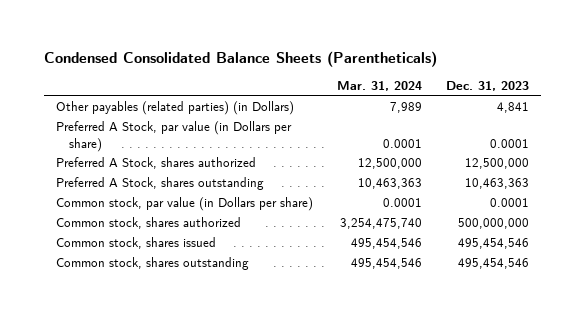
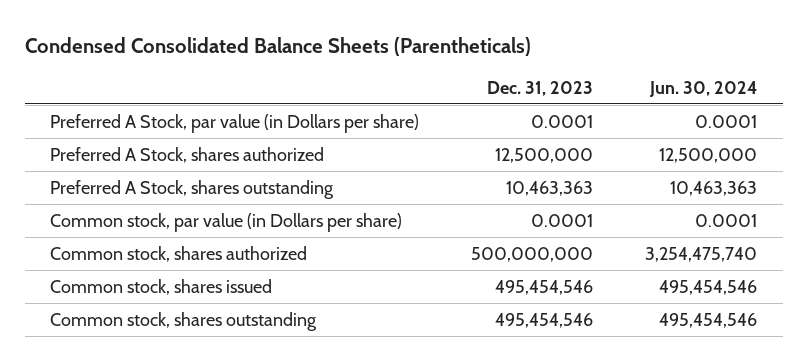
- | Mar. 31, 2024 | Dec. 31, 2023
+ | Dec. 31, 2023 | Jun. 30, 2024
- Other payables (related parties) (in Dollars) | 7,989 | 4,841

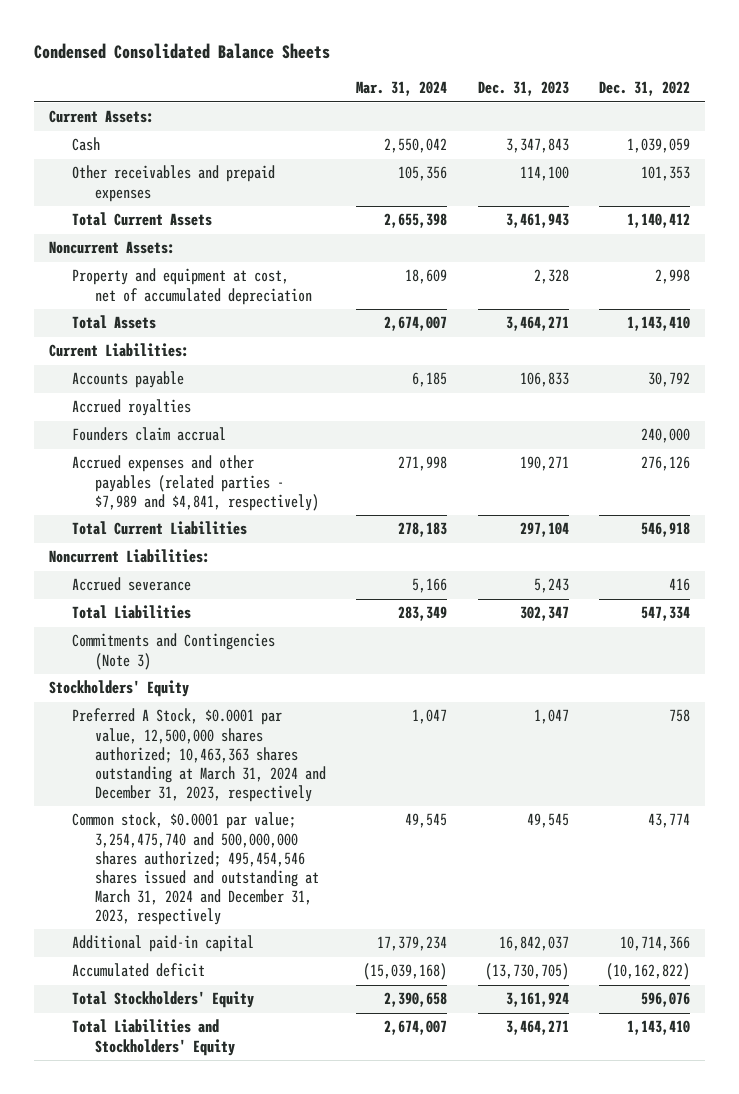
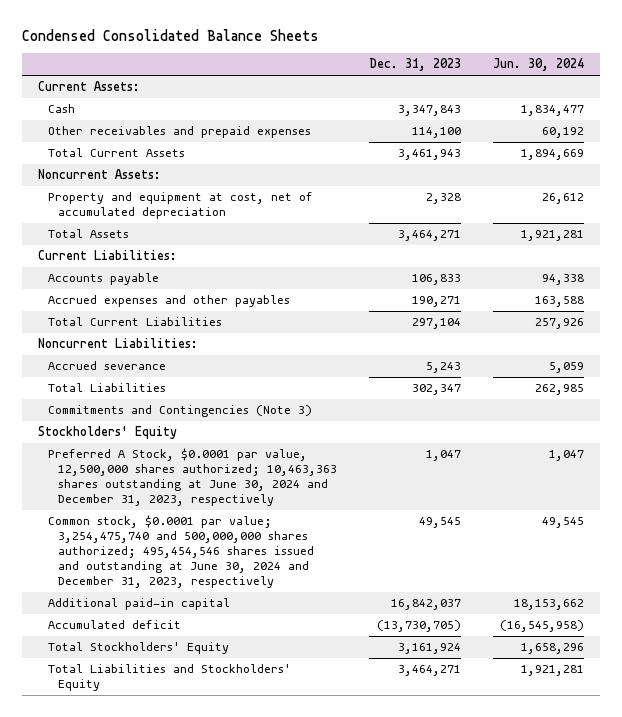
- | Mar. 31, 2024 | Dec. 31, 2023 | Dec. 31, 2022
+ | Dec. 31, 2023 | Jun. 30, 2024
- Accrued royalties
- Founders claim accrual | | | 240,000
- Accrued expenses and other payables (related parties - $7,989 and $4,841, respectively) | 271,998 | 190,271 | 276,126
+ Accrued expenses and other payables | 190,271 | 163,588
- Preferred A Stock, $0.0001 par value, 12,500,000 shares authorized; 10,463,363 shares outstanding at March 31, 2024 and December 31, 2023, respectively | 1,047 | 1,047 | 758
- Common stock, $0.0001 par value; 3,254,475,740 and 500,000,000 shares authorized; 495,454,546 shares issued and outstanding at March 31, 2024 and December 31, 2023, respectively | 49,545 | 49,545 | 43,774
+ Preferred A Stock, $0.0001 par value, 12,500,000 shares authorized; 10,463,363 shares outstanding at June 30, 2024 and December 31, 2023, respectively | 1,047 | 1,047
+ Common stock, $0.0001 par value; 3,254,475,740 and 500,000,000 shares authorized; 495,454,546 shares issued and outstanding at June 30, 2024 and December 31, 2023, respectively | 49,545 | 49,545

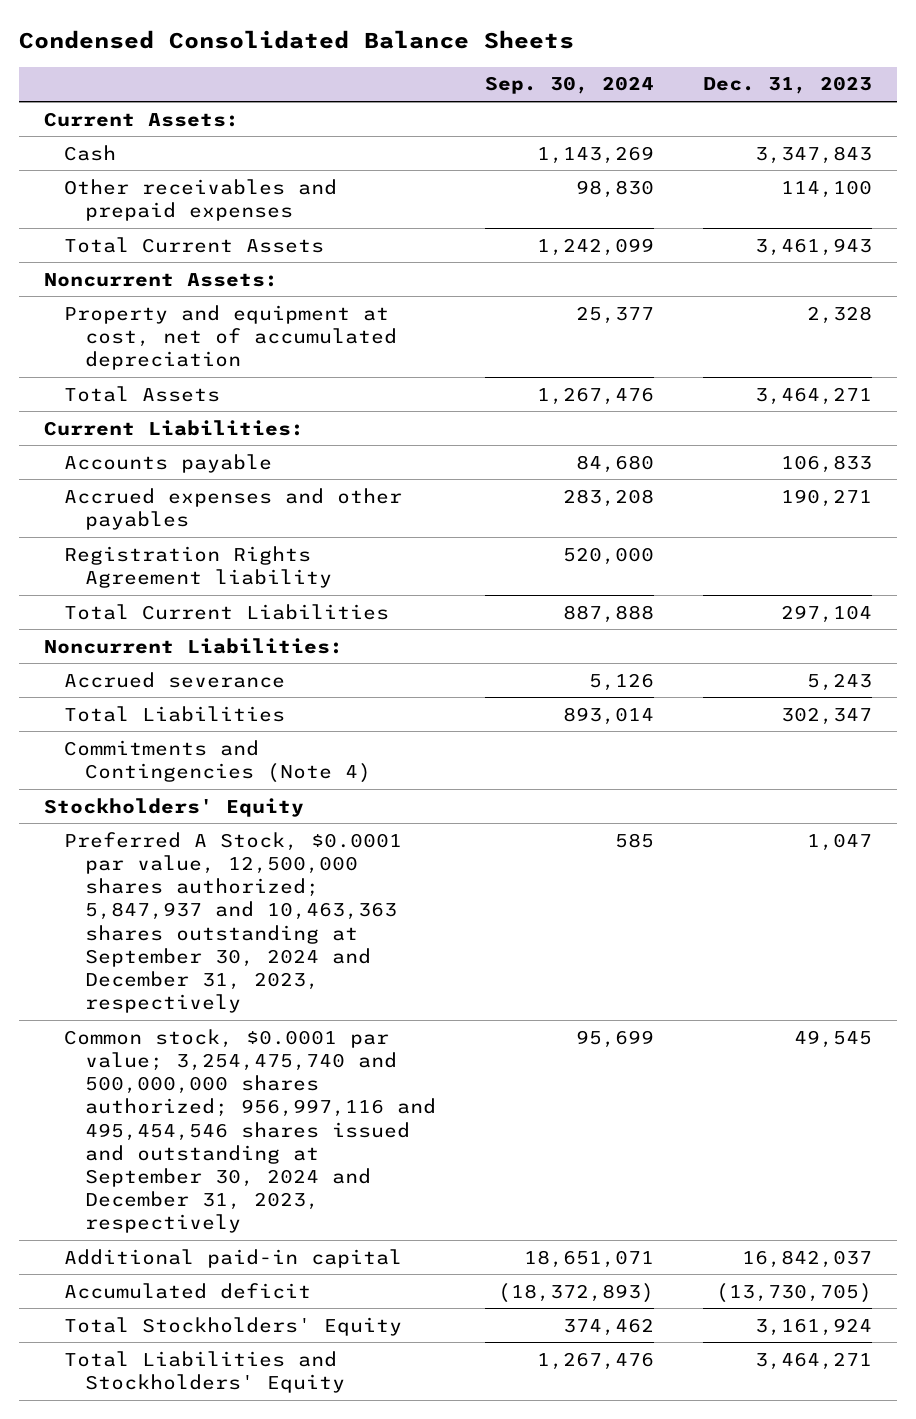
- | Dec. 31, 2023 | Jun. 30, 2024
+ | Sep. 30, 2024 | Dec. 31, 2023
+ Registration Rights Agreement liability | 520,000 |
- Commitments and Contingencies (Note 3)
+ Commitments and Contingencies (Note 4)
- Preferred A Stock, $0.0001 par value, 12,500,000 shares authorized; 10,463,363 shares outstanding at June 30, 2024 and December 31, 2023, respectively | 1,047 | 1,047
- Common stock, $0.0001 par value; 3,254,475,740 and 500,000,000 shares authorized; 495,454,546 shares issued and outstanding at June 30, 2024 and December 31, 2023, respectively | 49,545 | 49,545
+ Preferred A Stock, $0.0001 par value, 12,500,000 shares authorized; 5,847,937 and 10,463,363 shares outstanding at September 30, 2024 and December 31, 2023, respectively | 585 | 1,047
+ Common stock, $0.0001 par value; 3,254,475,740 and 500,000,000 shares authorized; 956,997,116 and 495,454,546 shares issued and outstanding at September 30, 2024 and December 31, 2023, respectively | 95,699 | 49,545

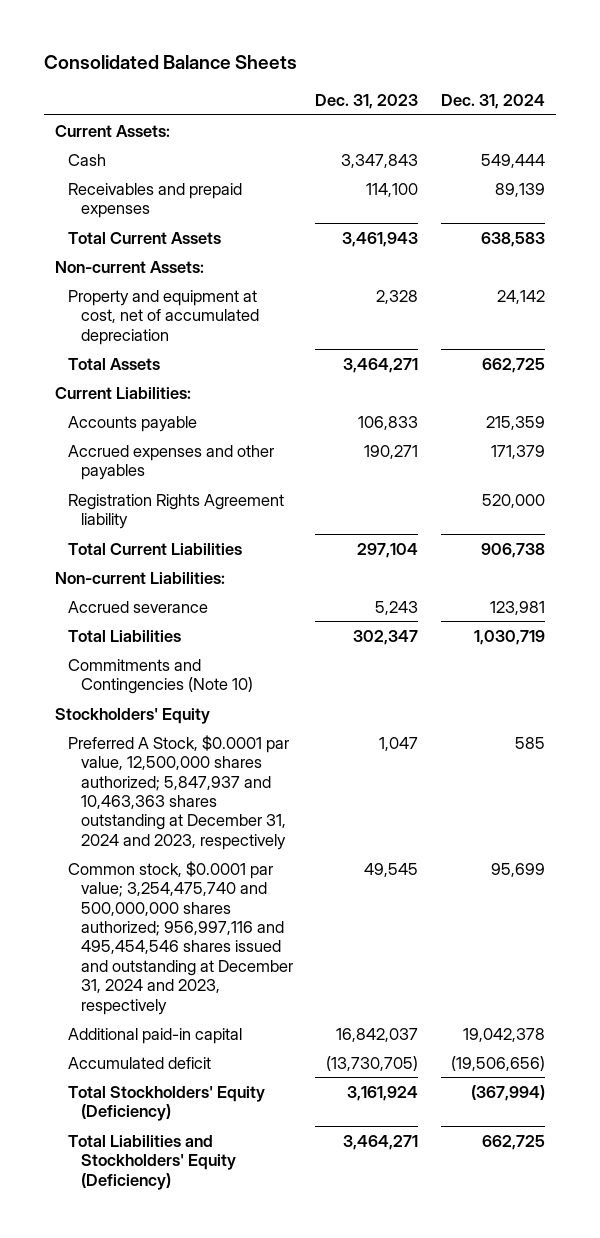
- Condensed Consolidated Balance Sheets
+ Consolidated Balance Sheets
- | Sep. 30, 2024 | Dec. 31, 2023
+ | Dec. 31, 2023 | Dec. 31, 2024
- Other receivables and prepaid expenses | 98,830 | 114,100
+ Receivables and prepaid expenses | 114,100 | 89,139
- Noncurrent Assets:
+ Non-current Assets:
- Noncurrent Liabilities:
+ Non-current Liabilities:
- Commitments and Contingencies (Note 4)
+ Commitments and Contingencies (Note 10)
- Preferred A Stock, $0.0001 par value, 12,500,000 shares authorized; 5,847,937 and 10,463,363 shares outstanding at September 30, 2024 and December 31, 2023, respectively | 585 | 1,047
- Common stock, $0.0001 par value; 3,254,475,740 and 500,000,000 shares authorized; 956,997,116 and 495,454,546 shares issued and outstanding at September 30, 2024 and December 31, 2023, respectively | 95,699 | 49,545
+ Preferred A Stock, $0.0001 par value, 12,500,000 shares authorized; 5,847,937 and 10,463,363 shares outstanding at December 31, 2024 and 2023, respectively | 1,047 | 585
+ Common stock, $0.0001 par value; 3,254,475,740 and 500,000,000 shares authorized; 956,997,116 and 495,454,546 shares issued and outstanding at December 31, 2024 and 2023, respectively | 49,545 | 95,699
- Total Stockholders' Equity | 374,462 | 3,161,924
- Total Liabilities and Stockholders' Equity | 1,267,476 | 3,464,271
+ Total Stockholders' Equity (Deficiency) | 3,161,924 | (367,994)
+ Total Liabilities and Stockholders' Equity (Deficiency) | 3,464,271 | 662,725

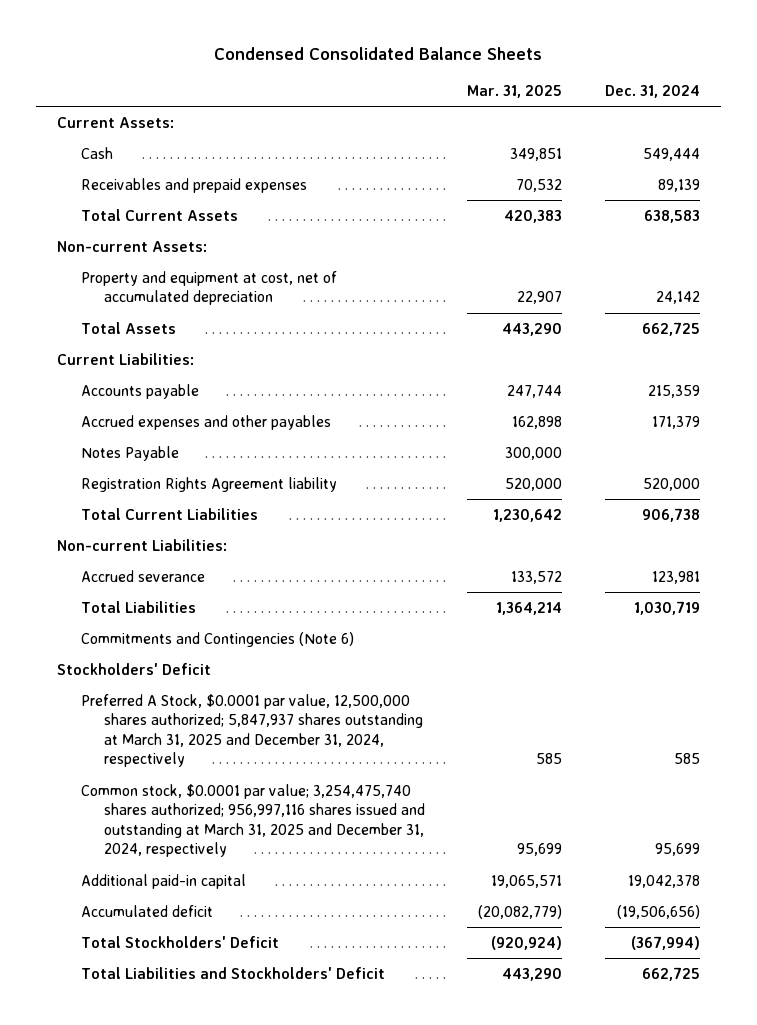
- Consolidated Balance Sheets
+ Condensed Consolidated Balance Sheets
- | Dec. 31, 2023 | Dec. 31, 2024
+ | Mar. 31, 2025 | Dec. 31, 2024
+ Notes Payable | 300,000 |
- Commitments and Contingencies (Note 10)
- Stockholders' Equity
- Preferred A Stock, $0.0001 par value, 12,500,000 shares authorized; 5,847,937 and 10,463,363 shares outstanding at December 31, 2024 and 2023, respectively | 1,047 | 585
- Common stock, $0.0001 par value; 3,254,475,740 and 500,000,000 shares authorized; 956,997,116 and 495,454,546 shares issued and outstanding at December 31, 2024 and 2023, respectively | 49,545 | 95,699
+ Commitments and Contingencies (Note 6)
+ Stockholders' Deficit
+ Preferred A Stock, $0.0001 par value, 12,500,000 shares authorized; 5,847,937 shares outstanding at March 31, 2025 and December 31, 2024, respectively | 585 | 585
+ Common stock, $0.0001 par value; 3,254,475,740 shares authorized; 956,997,116 shares issued and outstanding at March 31, 2025 and December 31, 2024, respectively | 95,699 | 95,699
- Total Stockholders' Equity (Deficiency) | 3,161,924 | (367,994)
- Total Liabilities and Stockholders' Equity (Deficiency) | 3,464,271 | 662,725
+ Total Stockholders' Deficit | (920,924) | (367,994)
+ Total Liabilities and Stockholders' Deficit | 443,290 | 662,725

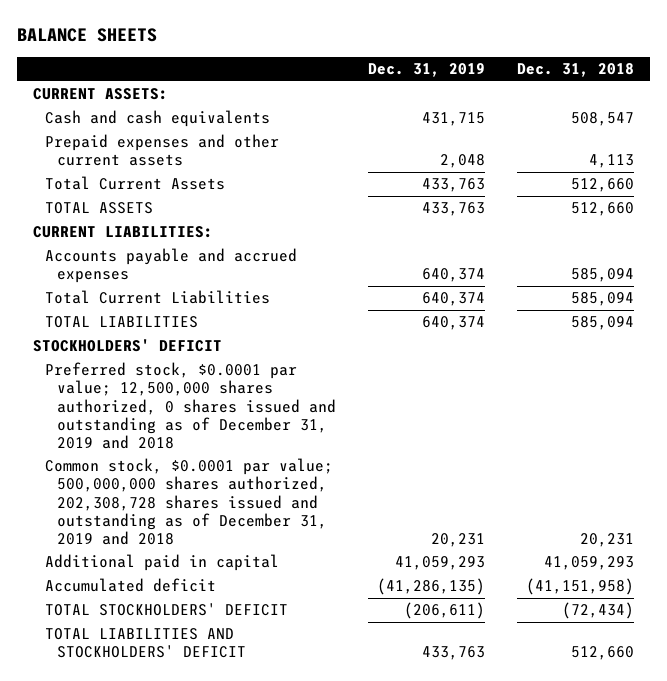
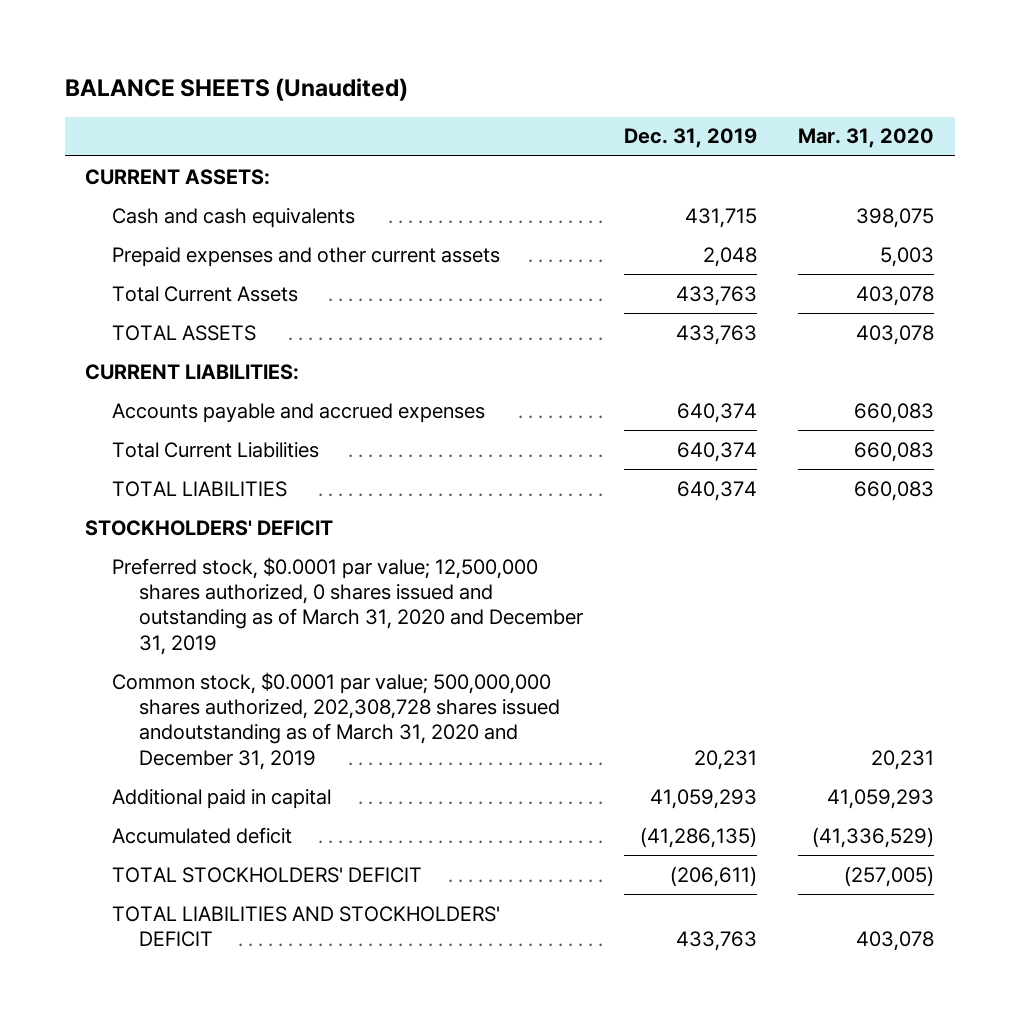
- BALANCE SHEETS
+ BALANCE SHEETS (Unaudited)
- | Dec. 31, 2019 | Dec. 31, 2018
+ | Dec. 31, 2019 | Mar. 31, 2020
- Preferred stock, $0.0001 par value; 12,500,000 shares authorized, 0 shares issued and outstanding as of December 31, 2019 and 2018
- Common stock, $0.0001 par value; 500,000,000 shares authorized, 202,308,728 shares issued and outstanding as of December 31, 2019 and 2018 | 20,231 | 20,231
+ Preferred stock, $0.0001 par value; 12,500,000 shares authorized, 0 shares issued and outstanding as of March 31, 2020 and December 31, 2019
+ Common stock, $0.0001 par value; 500,000,000 shares authorized, 202,308,728 shares issued andoutstanding as of March 31, 2020 and December 31, 2019 | 20,231 | 20,231

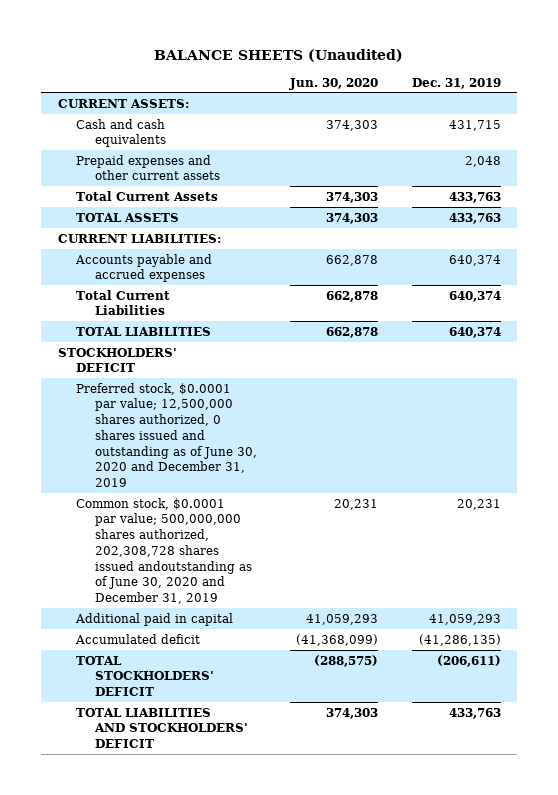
- | Dec. 31, 2019 | Mar. 31, 2020
+ | Jun. 30, 2020 | Dec. 31, 2019
- Preferred stock, $0.0001 par value; 12,500,000 shares authorized, 0 shares issued and outstanding as of March 31, 2020 and December 31, 2019
- Common stock, $0.0001 par value; 500,000,000 shares authorized, 202,308,728 shares issued andoutstanding as of March 31, 2020 and December 31, 2019 | 20,231 | 20,231
+ Preferred stock, $0.0001 par value; 12,500,000 shares authorized, 0 shares issued and outstanding as of June 30, 2020 and December 31, 2019
+ Common stock, $0.0001 par value; 500,000,000 shares authorized, 202,308,728 shares issued andoutstanding as of June 30, 2020 and December 31, 2019 | 20,231 | 20,231

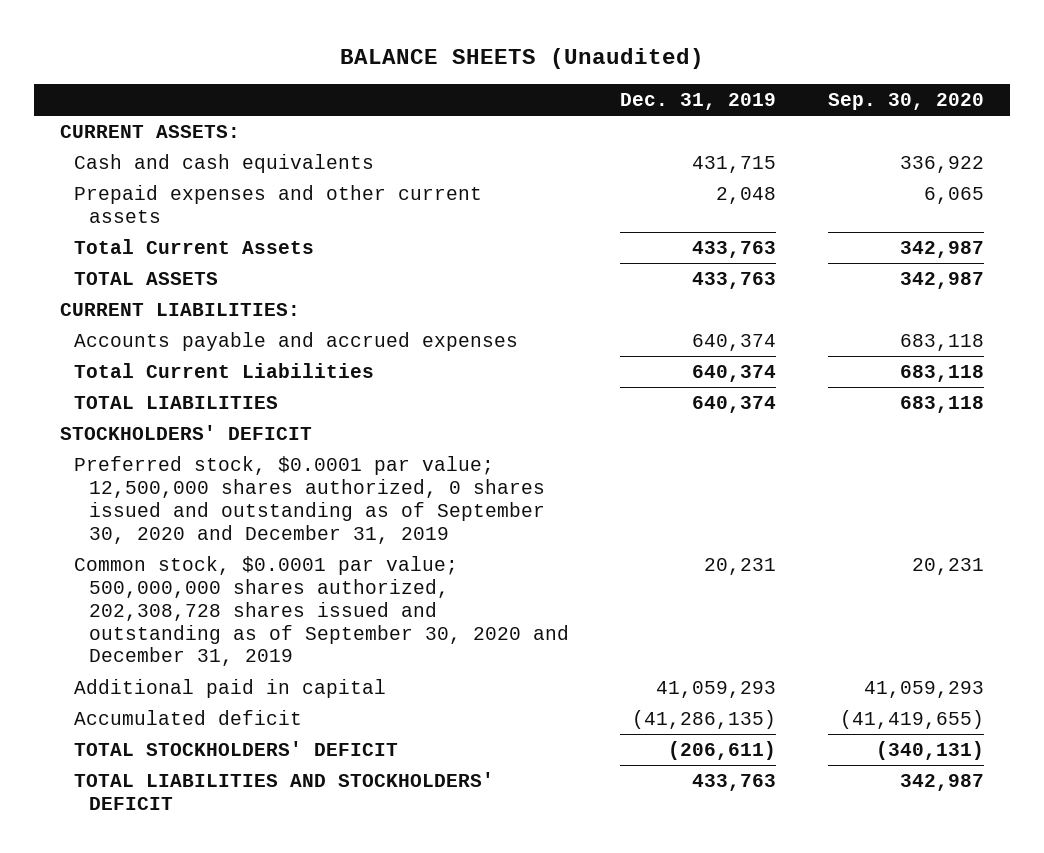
- | Jun. 30, 2020 | Dec. 31, 2019
+ | Dec. 31, 2019 | Sep. 30, 2020
- Preferred stock, $0.0001 par value; 12,500,000 shares authorized, 0 shares issued and outstanding as of June 30, 2020 and December 31, 2019
- Common stock, $0.0001 par value; 500,000,000 shares authorized, 202,308,728 shares issued andoutstanding as of June 30, 2020 and December 31, 2019 | 20,231 | 20,231
+ Preferred stock, $0.0001 par value; 12,500,000 shares authorized, 0 shares issued and outstanding as of September 30, 2020 and December 31, 2019
+ Common stock, $0.0001 par value; 500,000,000 shares authorized, 202,308,728 shares issued and outstanding as of September 30, 2020 and December 31, 2019 | 20,231 | 20,231

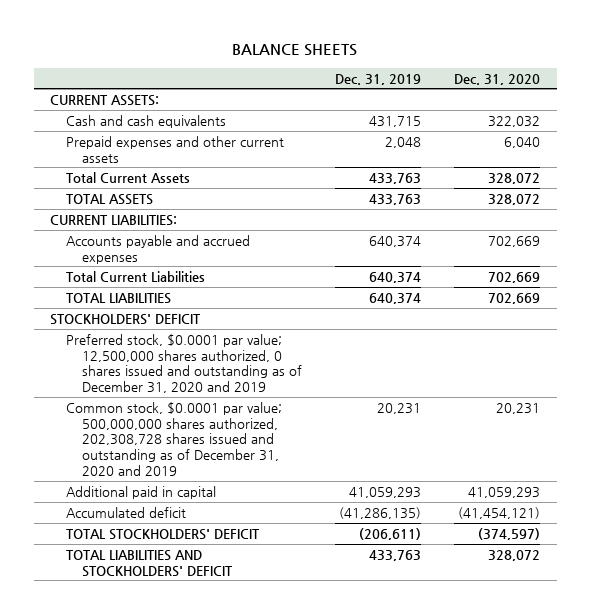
- BALANCE SHEETS (Unaudited)
+ BALANCE SHEETS
- | Dec. 31, 2019 | Sep. 30, 2020
+ | Dec. 31, 2019 | Dec. 31, 2020
- Preferred stock, $0.0001 par value; 12,500,000 shares authorized, 0 shares issued and outstanding as of September 30, 2020 and December 31, 2019
- Common stock, $0.0001 par value; 500,000,000 shares authorized, 202,308,728 shares issued and outstanding as of September 30, 2020 and December 31, 2019 | 20,231 | 20,231
+ Preferred stock, $0.0001 par value; 12,500,000 shares authorized, 0 shares issued and outstanding as of December 31, 2020 and 2019
+ Common stock, $0.0001 par value; 500,000,000 shares authorized, 202,308,728 shares issued and outstanding as of December 31, 2020 and 2019 | 20,231 | 20,231

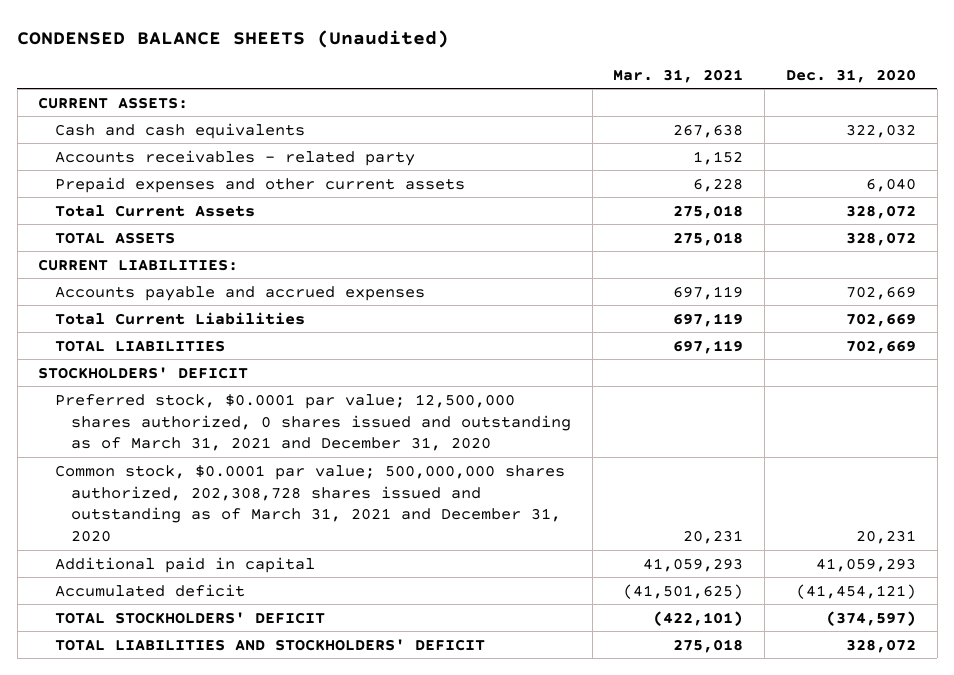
- BALANCE SHEETS
+ CONDENSED BALANCE SHEETS (Unaudited)
- | Dec. 31, 2019 | Dec. 31, 2020
+ | Mar. 31, 2021 | Dec. 31, 2020
+ Accounts receivables - related party | 1,152 |
- Preferred stock, $0.0001 par value; 12,500,000 shares authorized, 0 shares issued and outstanding as of December 31, 2020 and 2019
- Common stock, $0.0001 par value; 500,000,000 shares authorized, 202,308,728 shares issued and outstanding as of December 31, 2020 and 2019 | 20,231 | 20,231
+ Preferred stock, $0.0001 par value; 12,500,000 shares authorized, 0 shares issued and outstanding as of March 31, 2021 and December 31, 2020
+ Common stock, $0.0001 par value; 500,000,000 shares authorized, 202,308,728 shares issued and outstanding as of March 31, 2021 and December 31, 2020 | 20,231 | 20,231

